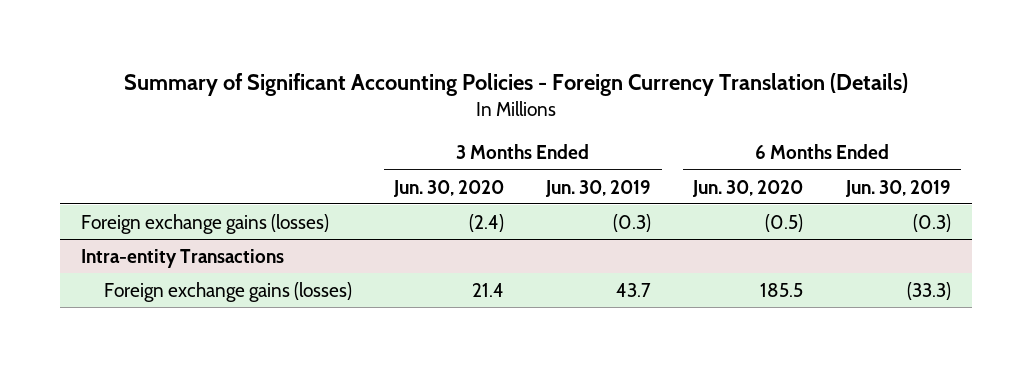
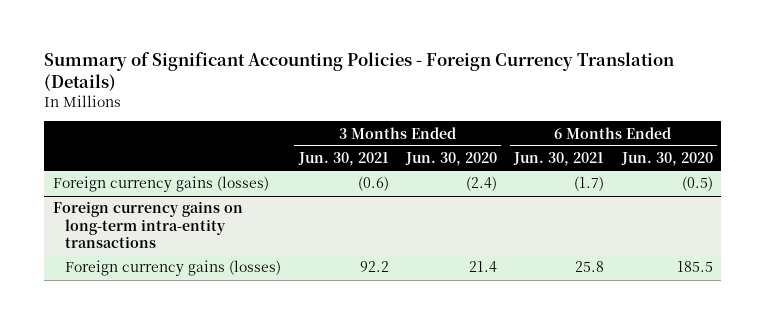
- | 3 Months Ended Jun. 30, 2020 | 3 Months Ended Jun. 30, 2019 | 6 Months Ended Jun. 30, 2020 | 6 Months Ended Jun. 30, 2019
+ | 3 Months Ended Jun. 30, 2021 | 3 Months Ended Jun. 30, 2020 | 6 Months Ended Jun. 30, 2021 | 6 Months Ended Jun. 30, 2020
- Foreign exchange gains (losses) | (2.4) | (0.3) | (0.5) | (0.3)
- Intra-entity Transactions
- Foreign exchange gains (losses) | 21.4 | 43.7 | 185.5 | (33.3)
+ Foreign currency gains (losses) | (0.6) | (2.4) | (1.7) | (0.5)
+ Foreign currency gains on long-term intra-entity transactions
+ Foreign currency gains (losses) | 92.2 | 21.4 | 25.8 | 185.5

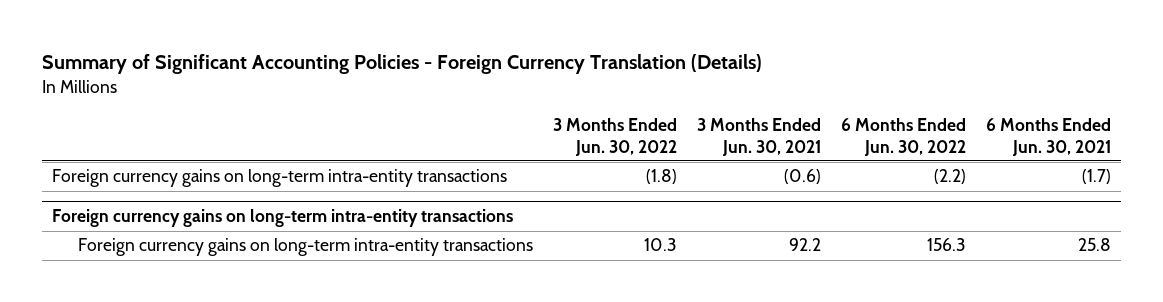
- | 3 Months Ended Jun. 30, 2021 | 3 Months Ended Jun. 30, 2020 | 6 Months Ended Jun. 30, 2021 | 6 Months Ended Jun. 30, 2020
+ | 3 Months Ended Jun. 30, 2022 | 3 Months Ended Jun. 30, 2021 | 6 Months Ended Jun. 30, 2022 | 6 Months Ended Jun. 30, 2021
- Foreign currency gains (losses) | (0.6) | (2.4) | (1.7) | (0.5)
+ Foreign currency gains on long-term intra-entity transactions | (1.8) | (0.6) | (2.2) | (1.7)
@ Foreign currency gains on long-term intra-entity transactions
- Foreign currency gains (losses) | 92.2 | 21.4 | 25.8 | 185.5
+ Foreign currency gains on long-term intra-entity transactions | 10.3 | 92.2 | 156.3 | 25.8

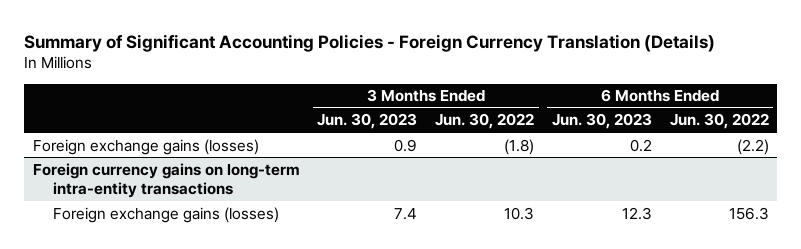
- | 3 Months Ended Jun. 30, 2022 | 3 Months Ended Jun. 30, 2021 | 6 Months Ended Jun. 30, 2022 | 6 Months Ended Jun. 30, 2021
+ | 3 Months Ended Jun. 30, 2023 | 3 Months Ended Jun. 30, 2022 | 6 Months Ended Jun. 30, 2023 | 6 Months Ended Jun. 30, 2022
- Foreign currency gains on long-term intra-entity transactions | (1.8) | (0.6) | (2.2) | (1.7)
+ Foreign exchange gains (losses) | 0.9 | (1.8) | 0.2 | (2.2)
@ Foreign currency gains on long-term intra-entity transactions
- Foreign currency gains on long-term intra-entity transactions | 10.3 | 92.2 | 156.3 | 25.8
+ Foreign exchange gains (losses) | 7.4 | 10.3 | 12.3 | 156.3

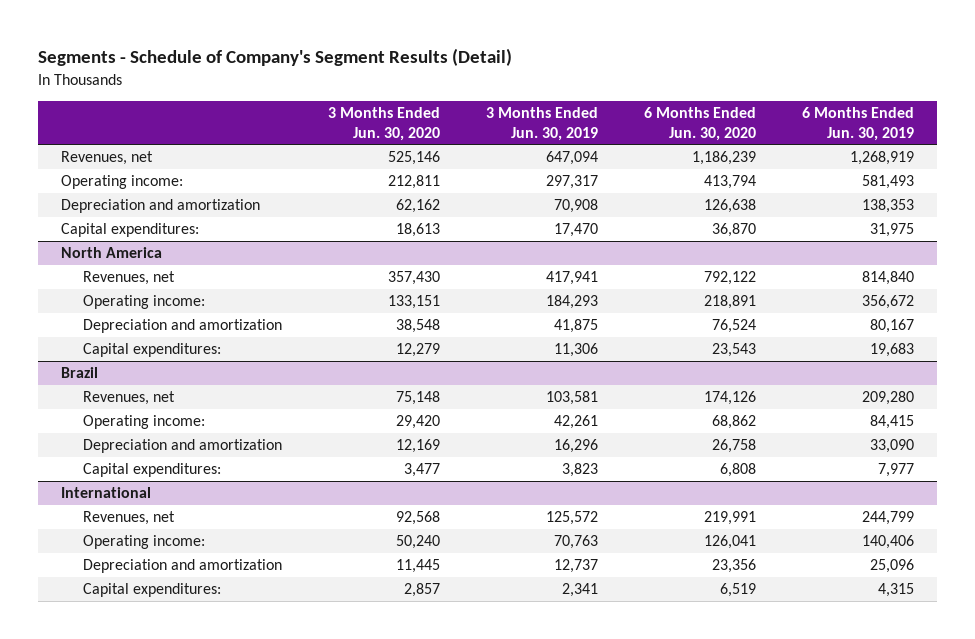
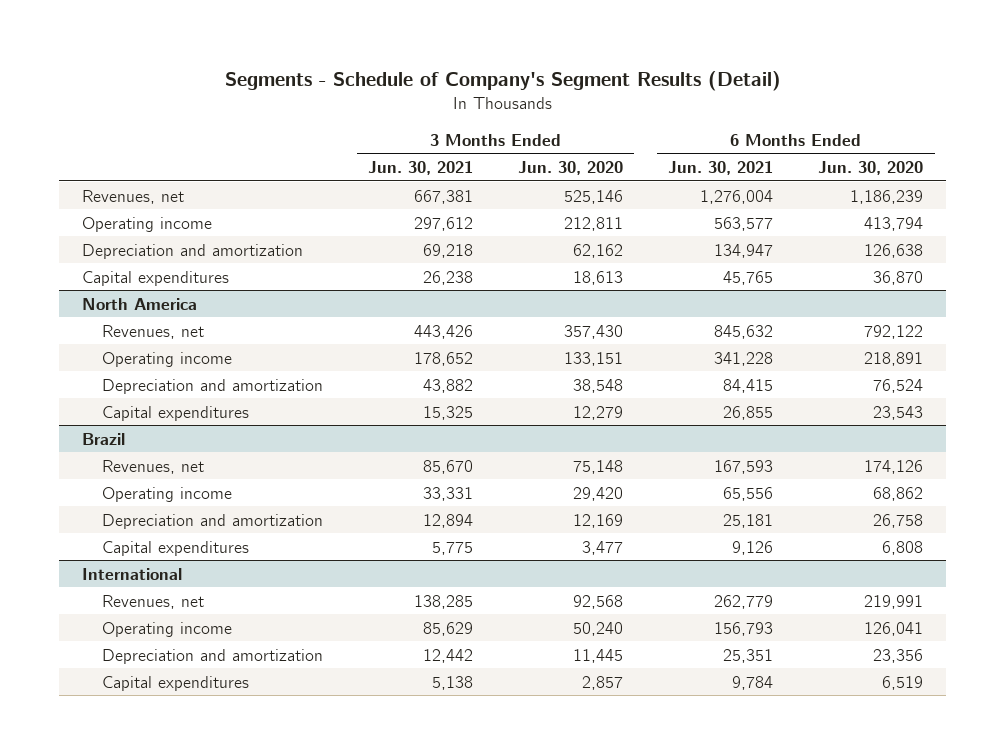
- | 3 Months Ended Jun. 30, 2020 | 3 Months Ended Jun. 30, 2019 | 6 Months Ended Jun. 30, 2020 | 6 Months Ended Jun. 30, 2019
+ | 3 Months Ended Jun. 30, 2021 | 3 Months Ended Jun. 30, 2020 | 6 Months Ended Jun. 30, 2021 | 6 Months Ended Jun. 30, 2020
- Operating income: | 212,811 | 297,317 | 413,794 | 581,493
+ Operating income | 297,612 | 212,811 | 563,577 | 413,794
- Capital expenditures: | 18,613 | 17,470 | 36,870 | 31,975
+ Capital expenditures | 26,238 | 18,613 | 45,765 | 36,870
@ North America
- Operating income: | 133,151 | 184,293 | 218,891 | 356,672
+ Operating income | 178,652 | 133,151 | 341,228 | 218,891
- Capital expenditures: | 12,279 | 11,306 | 23,543 | 19,683
+ Capital expenditures | 15,325 | 12,279 | 26,855 | 23,543
@ Brazil
- Operating income: | 29,420 | 42,261 | 68,862 | 84,415
+ Operating income | 33,331 | 29,420 | 65,556 | 68,862
- Capital expenditures: | 3,477 | 3,823 | 6,808 | 7,977
+ Capital expenditures | 5,775 | 3,477 | 9,126 | 6,808
@ International
- Operating income: | 50,240 | 70,763 | 126,041 | 140,406
+ Operating income | 85,629 | 50,240 | 156,793 | 126,041
- Capital expenditures: | 2,857 | 2,341 | 6,519 | 4,315
+ Capital expenditures | 5,138 | 2,857 | 9,784 | 6,519

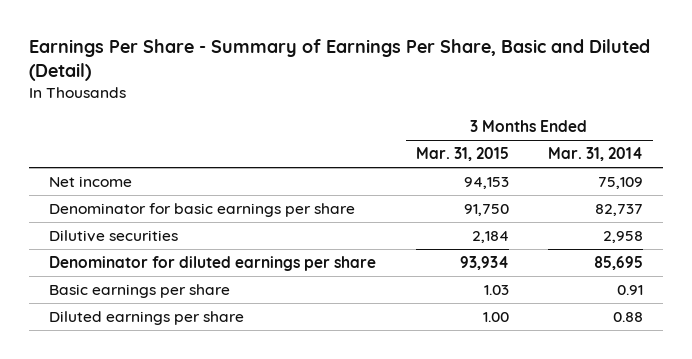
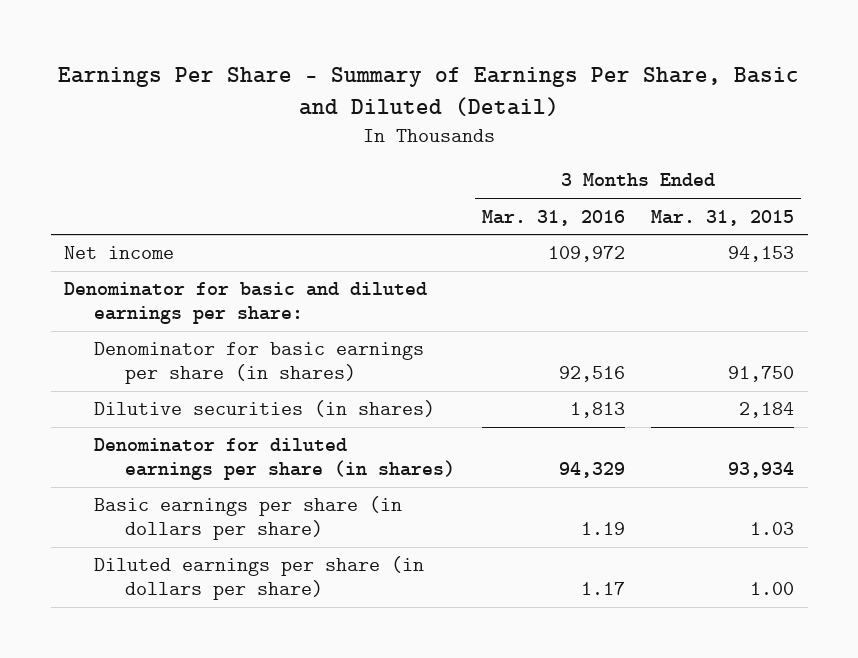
- | 3 Months Ended Mar. 31, 2015 | 3 Months Ended Mar. 31, 2014
+ | 3 Months Ended Mar. 31, 2016 | 3 Months Ended Mar. 31, 2015
- Denominator for basic earnings per share | 91,750 | 82,737
- Dilutive securities | 2,184 | 2,958
- Denominator for diluted earnings per share | 93,934 | 85,695
- Basic earnings per share | 1.03 | 0.91
- Diluted earnings per share | 1.00 | 0.88
+ Denominator for basic and diluted earnings per share:
+ Denominator for basic earnings per share (in shares) | 92,516 | 91,750
+ Dilutive securities (in shares) | 1,813 | 2,184
+ Denominator for diluted earnings per share (in shares) | 94,329 | 93,934
+ Basic earnings per share (in dollars per share) | 1.19 | 1.03
+ Diluted earnings per share (in dollars per share) | 1.17 | 1.00

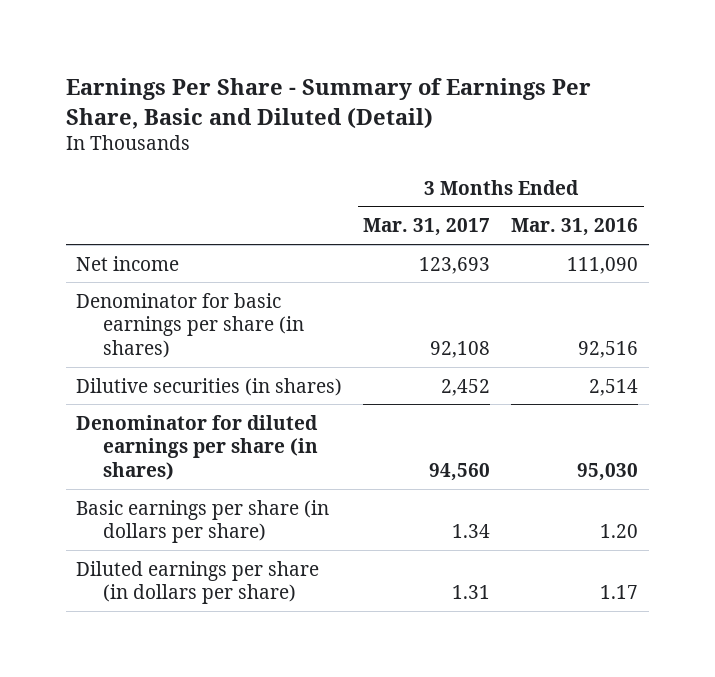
- | 3 Months Ended Mar. 31, 2016 | 3 Months Ended Mar. 31, 2015
+ | 3 Months Ended Mar. 31, 2017 | 3 Months Ended Mar. 31, 2016
- Net income | 109,972 | 94,153
- Denominator for basic and diluted earnings per share:
+ Net income | 123,693 | 111,090
- Dilutive securities (in shares) | 1,813 | 2,184
- Denominator for diluted earnings per share (in shares) | 94,329 | 93,934
- Basic earnings per share (in dollars per share) | 1.19 | 1.03
+ Dilutive securities (in shares) | 2,452 | 2,514
+ Denominator for diluted earnings per share (in shares) | 94,560 | 95,030
+ Basic earnings per share (in dollars per share) | 1.34 | 1.20

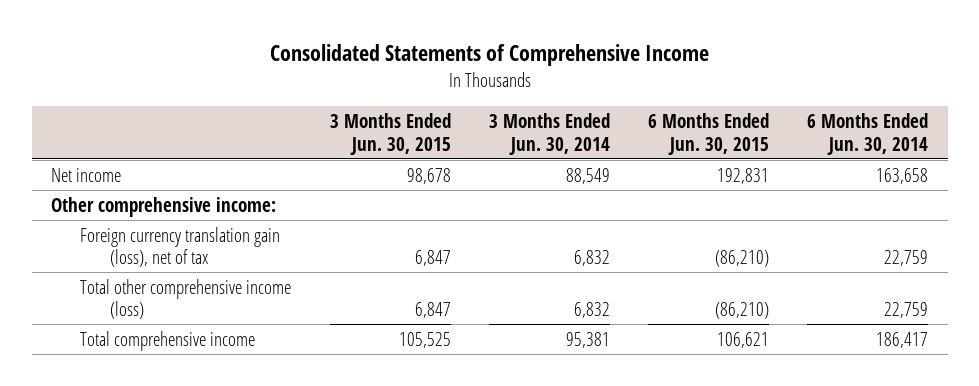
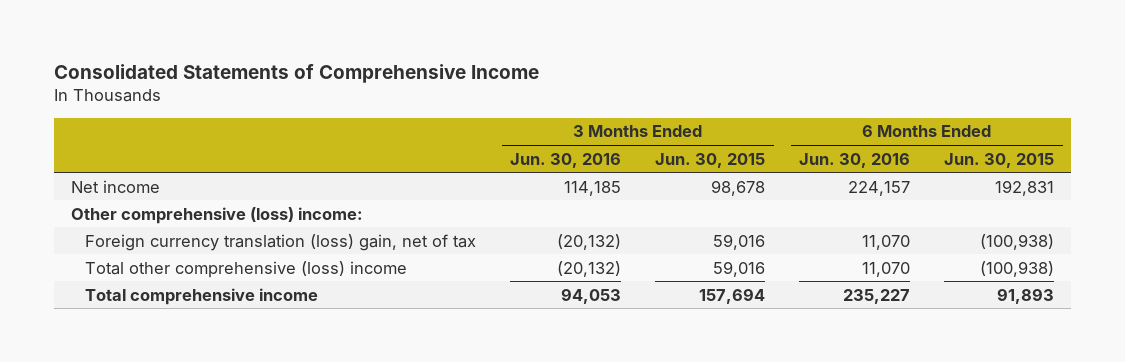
- | 3 Months Ended Jun. 30, 2015 | 3 Months Ended Jun. 30, 2014 | 6 Months Ended Jun. 30, 2015 | 6 Months Ended Jun. 30, 2014
+ | 3 Months Ended Jun. 30, 2016 | 3 Months Ended Jun. 30, 2015 | 6 Months Ended Jun. 30, 2016 | 6 Months Ended Jun. 30, 2015
- Other comprehensive income:
- Foreign currency translation gain (loss), net of tax | 6,847 | 6,832 | (86,210) | 22,759
- Total other comprehensive income (loss) | 6,847 | 6,832 | (86,210) | 22,759
- Total comprehensive income | 105,525 | 95,381 | 106,621 | 186,417
+ Other comprehensive (loss) income:
+ Foreign currency translation (loss) gain, net of tax | (20,132) | 59,016 | 11,070 | (100,938)
+ Total other comprehensive (loss) income | (20,132) | 59,016 | 11,070 | (100,938)
+ Total comprehensive income | 94,053 | 157,694 | 235,227 | 91,893

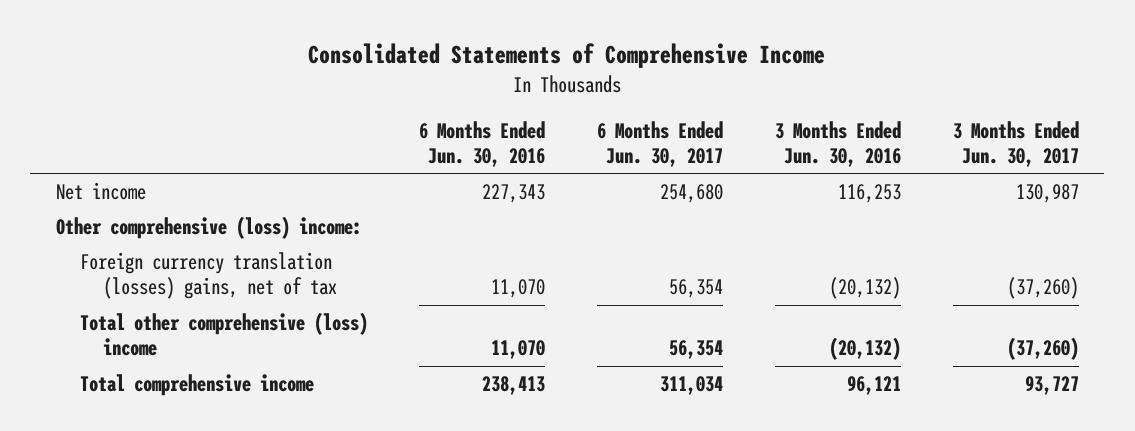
- | 3 Months Ended Jun. 30, 2016 | 3 Months Ended Jun. 30, 2015 | 6 Months Ended Jun. 30, 2016 | 6 Months Ended Jun. 30, 2015
+ | 6 Months Ended Jun. 30, 2016 | 6 Months Ended Jun. 30, 2017 | 3 Months Ended Jun. 30, 2016 | 3 Months Ended Jun. 30, 2017
- Net income | 114,185 | 98,678 | 224,157 | 192,831
+ Net income | 227,343 | 254,680 | 116,253 | 130,987
- Foreign currency translation (loss) gain, net of tax | (20,132) | 59,016 | 11,070 | (100,938)
+ Foreign currency translation (losses) gains, net of tax | 11,070 | 56,354 | (20,132) | (37,260)
- Total comprehensive income | 94,053 | 157,694 | 235,227 | 91,893
+ Total comprehensive income | 238,413 | 311,034 | 96,121 | 93,727

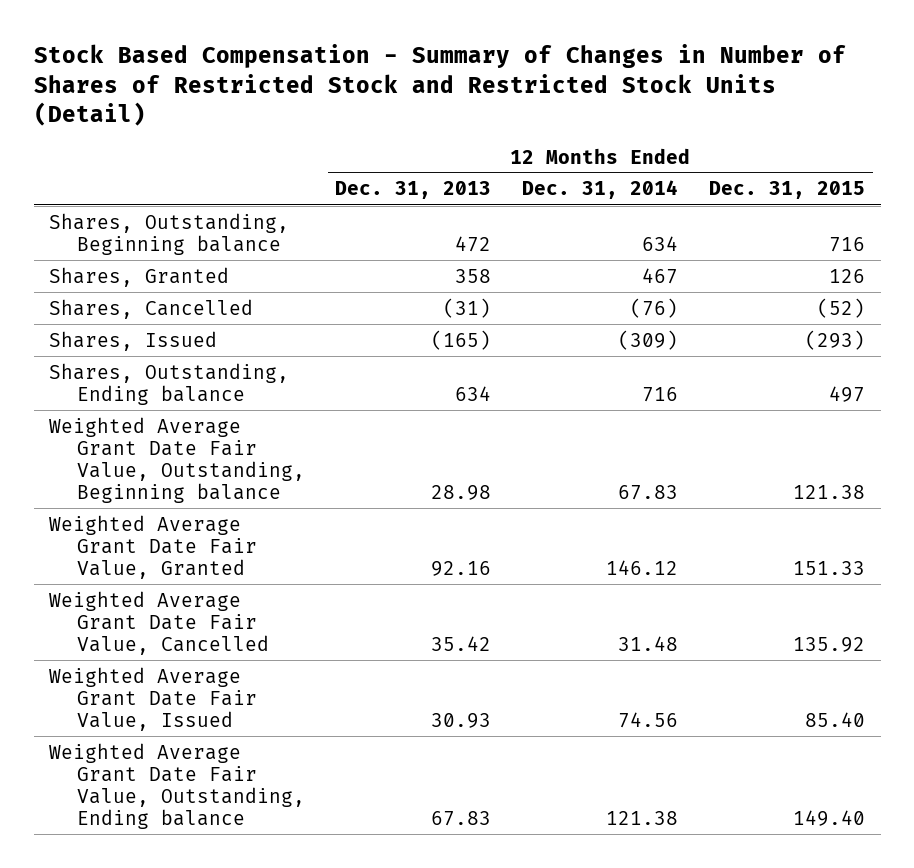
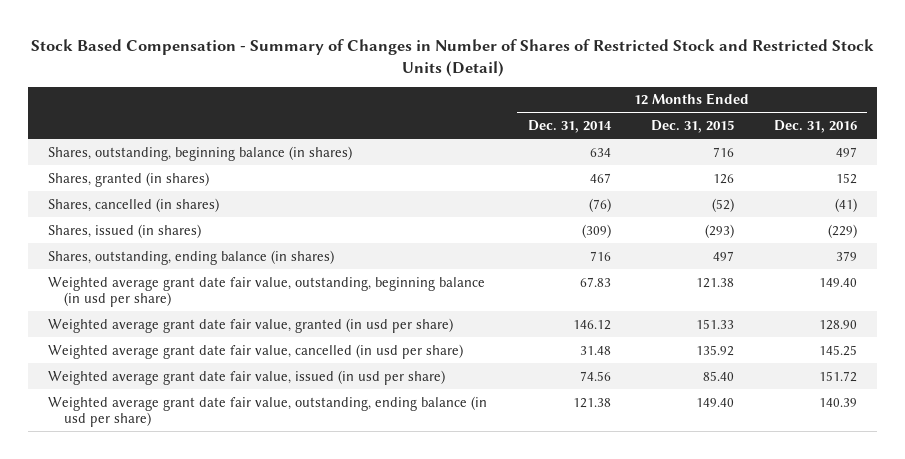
- | 12 Months Ended Dec. 31, 2013 | 12 Months Ended Dec. 31, 2014 | 12 Months Ended Dec. 31, 2015
+ | 12 Months Ended Dec. 31, 2014 | 12 Months Ended Dec. 31, 2015 | 12 Months Ended Dec. 31, 2016
- Shares, Outstanding, Beginning balance | 472 | 634 | 716
- Shares, Granted | 358 | 467 | 126
- Shares, Cancelled | (31) | (76) | (52)
- Shares, Issued | (165) | (309) | (293)
- Shares, Outstanding, Ending balance | 634 | 716 | 497
- Weighted Average Grant Date Fair Value, Outstanding, Beginning balance | 28.98 | 67.83 | 121.38
- Weighted Average Grant Date Fair Value, Granted | 92.16 | 146.12 | 151.33
- Weighted Average Grant Date Fair Value, Cancelled | 35.42 | 31.48 | 135.92
- Weighted Average Grant Date Fair Value, Issued | 30.93 | 74.56 | 85.40
- Weighted Average Grant Date Fair Value, Outstanding, Ending balance | 67.83 | 121.38 | 149.40
+ Shares, outstanding, beginning balance (in shares) | 634 | 716 | 497
+ Shares, granted (in shares) | 467 | 126 | 152
+ Shares, cancelled (in shares) | (76) | (52) | (41)
+ Shares, issued (in shares) | (309) | (293) | (229)
+ Shares, outstanding, ending balance (in shares) | 716 | 497 | 379
+ Weighted average grant date fair value, outstanding, beginning balance (in usd per share) | 67.83 | 121.38 | 149.40
+ Weighted average grant date fair value, granted (in usd per share) | 146.12 | 151.33 | 128.90
+ Weighted average grant date fair value, cancelled (in usd per share) | 31.48 | 135.92 | 145.25
+ Weighted average grant date fair value, issued (in usd per share) | 74.56 | 85.40 | 151.72
+ Weighted average grant date fair value, outstanding, ending balance (in usd per share) | 121.38 | 149.40 | 140.39

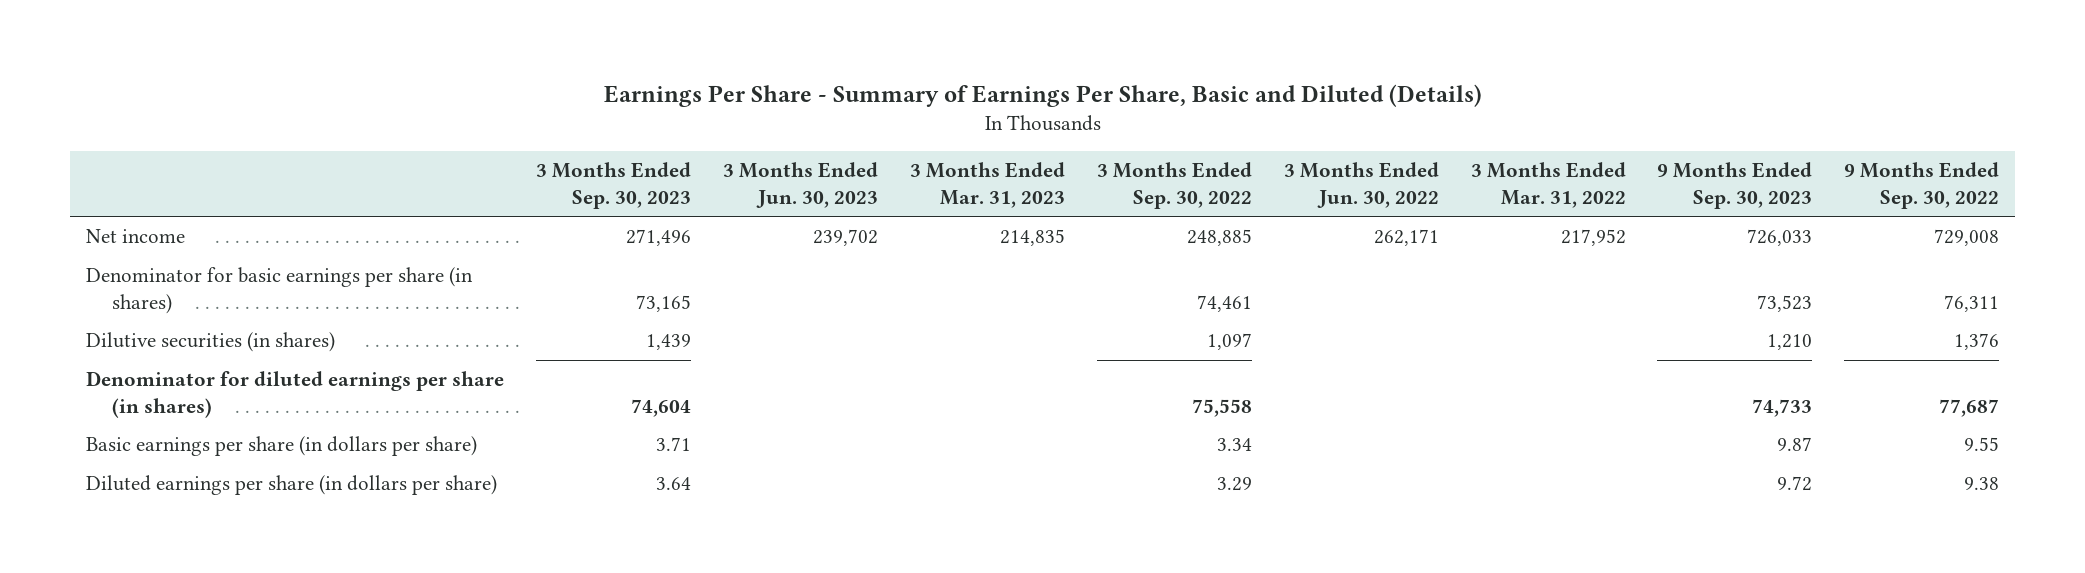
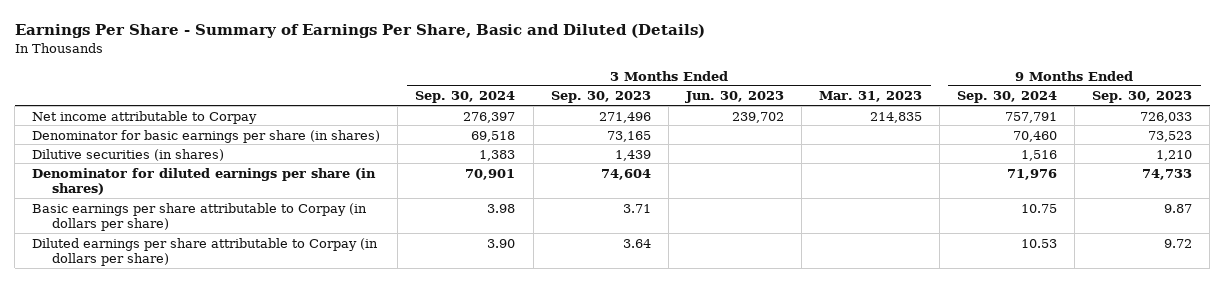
- | 3 Months Ended Sep. 30, 2023 | 3 Months Ended Jun. 30, 2023 | 3 Months Ended Mar. 31, 2023 | 3 Months Ended Sep. 30, 2022 | 3 Months Ended Jun. 30, 2022 | 3 Months Ended Mar. 31, 2022 | 9 Months Ended Sep. 30, 2023 | 9 Months Ended Sep. 30, 2022
+ | 3 Months Ended Sep. 30, 2024 | 3 Months Ended Sep. 30, 2023 | 3 Months Ended Jun. 30, 2023 | 3 Months Ended Mar. 31, 2023 | 9 Months Ended Sep. 30, 2024 | 9 Months Ended Sep. 30, 2023
- Net income | 271,496 | 239,702 | 214,835 | 248,885 | 262,171 | 217,952 | 726,033 | 729,008
+ Net income attributable to Corpay | 276,397 | 271,496 | 239,702 | 214,835 | 757,791 | 726,033
- Basic earnings per share (in dollars per share) | 3.71 | | | 3.34 | | | 9.87 | 9.55
- Diluted earnings per share (in dollars per share) | 3.64 | | | 3.29 | | | 9.72 | 9.38
+ Basic earnings per share attributable to Corpay (in dollars per share) | 3.98 | 3.71 | | | 10.75 | 9.87
+ Diluted earnings per share attributable to Corpay (in dollars per share) | 3.90 | 3.64 | | | 10.53 | 9.72

